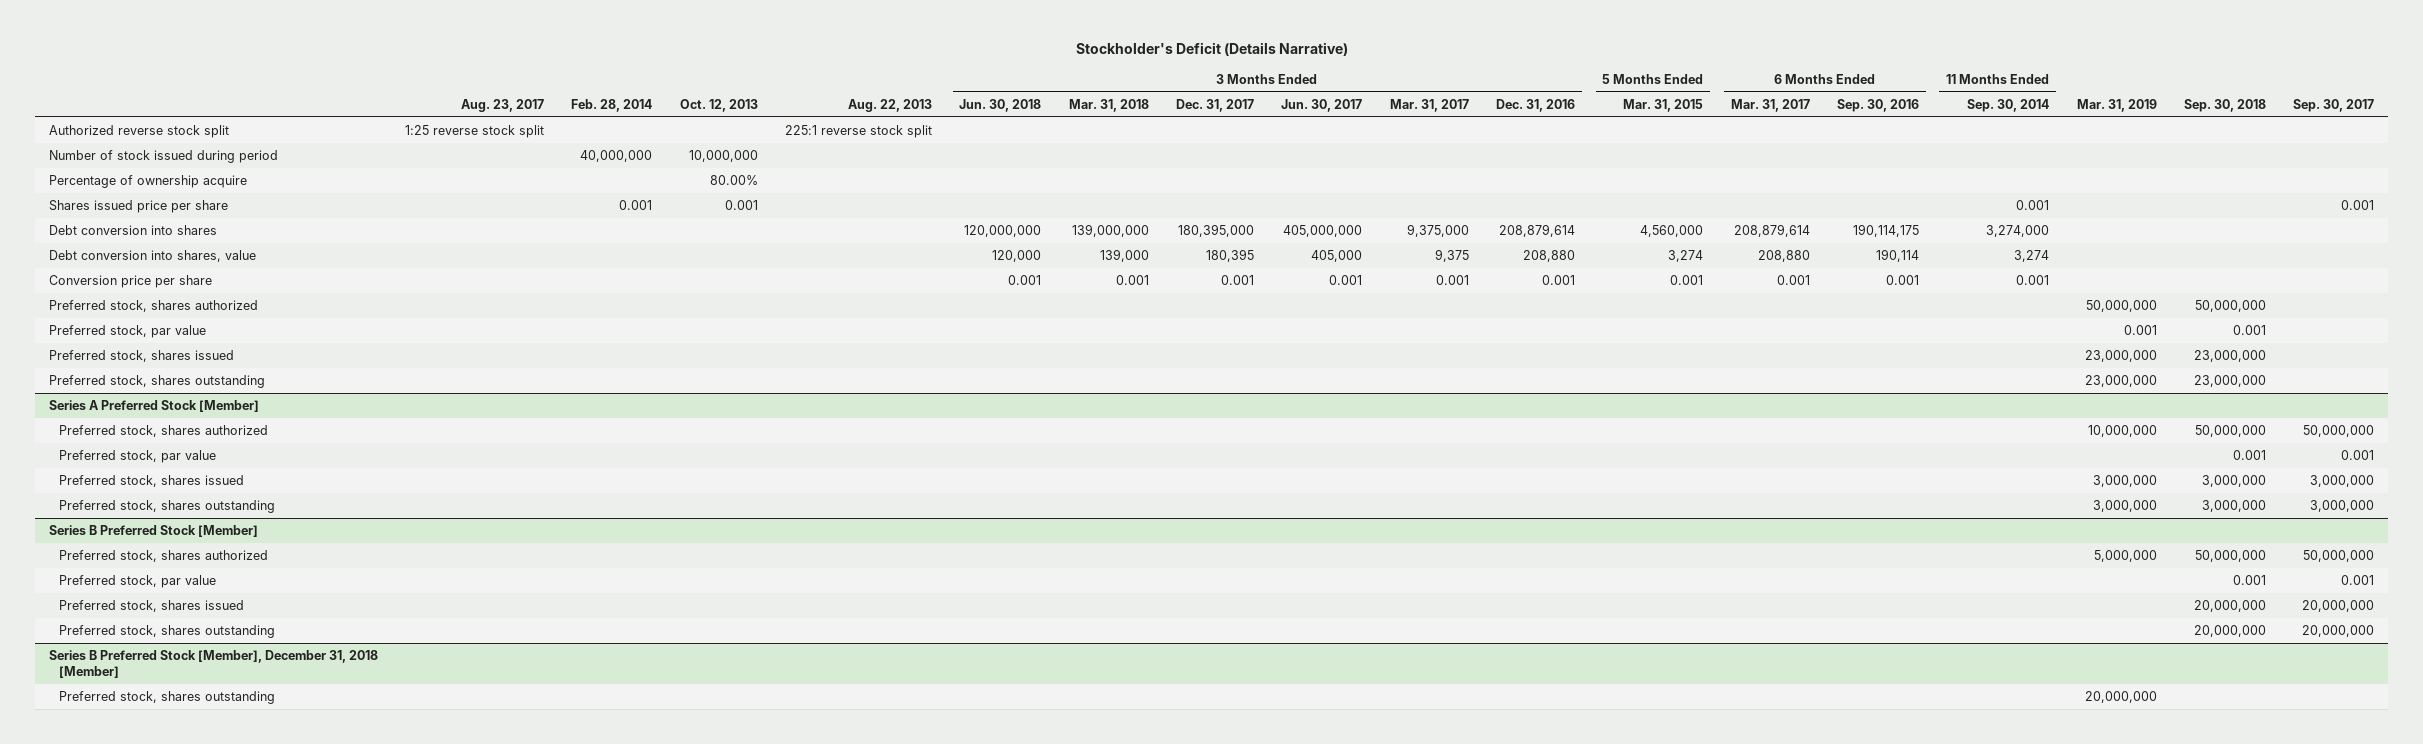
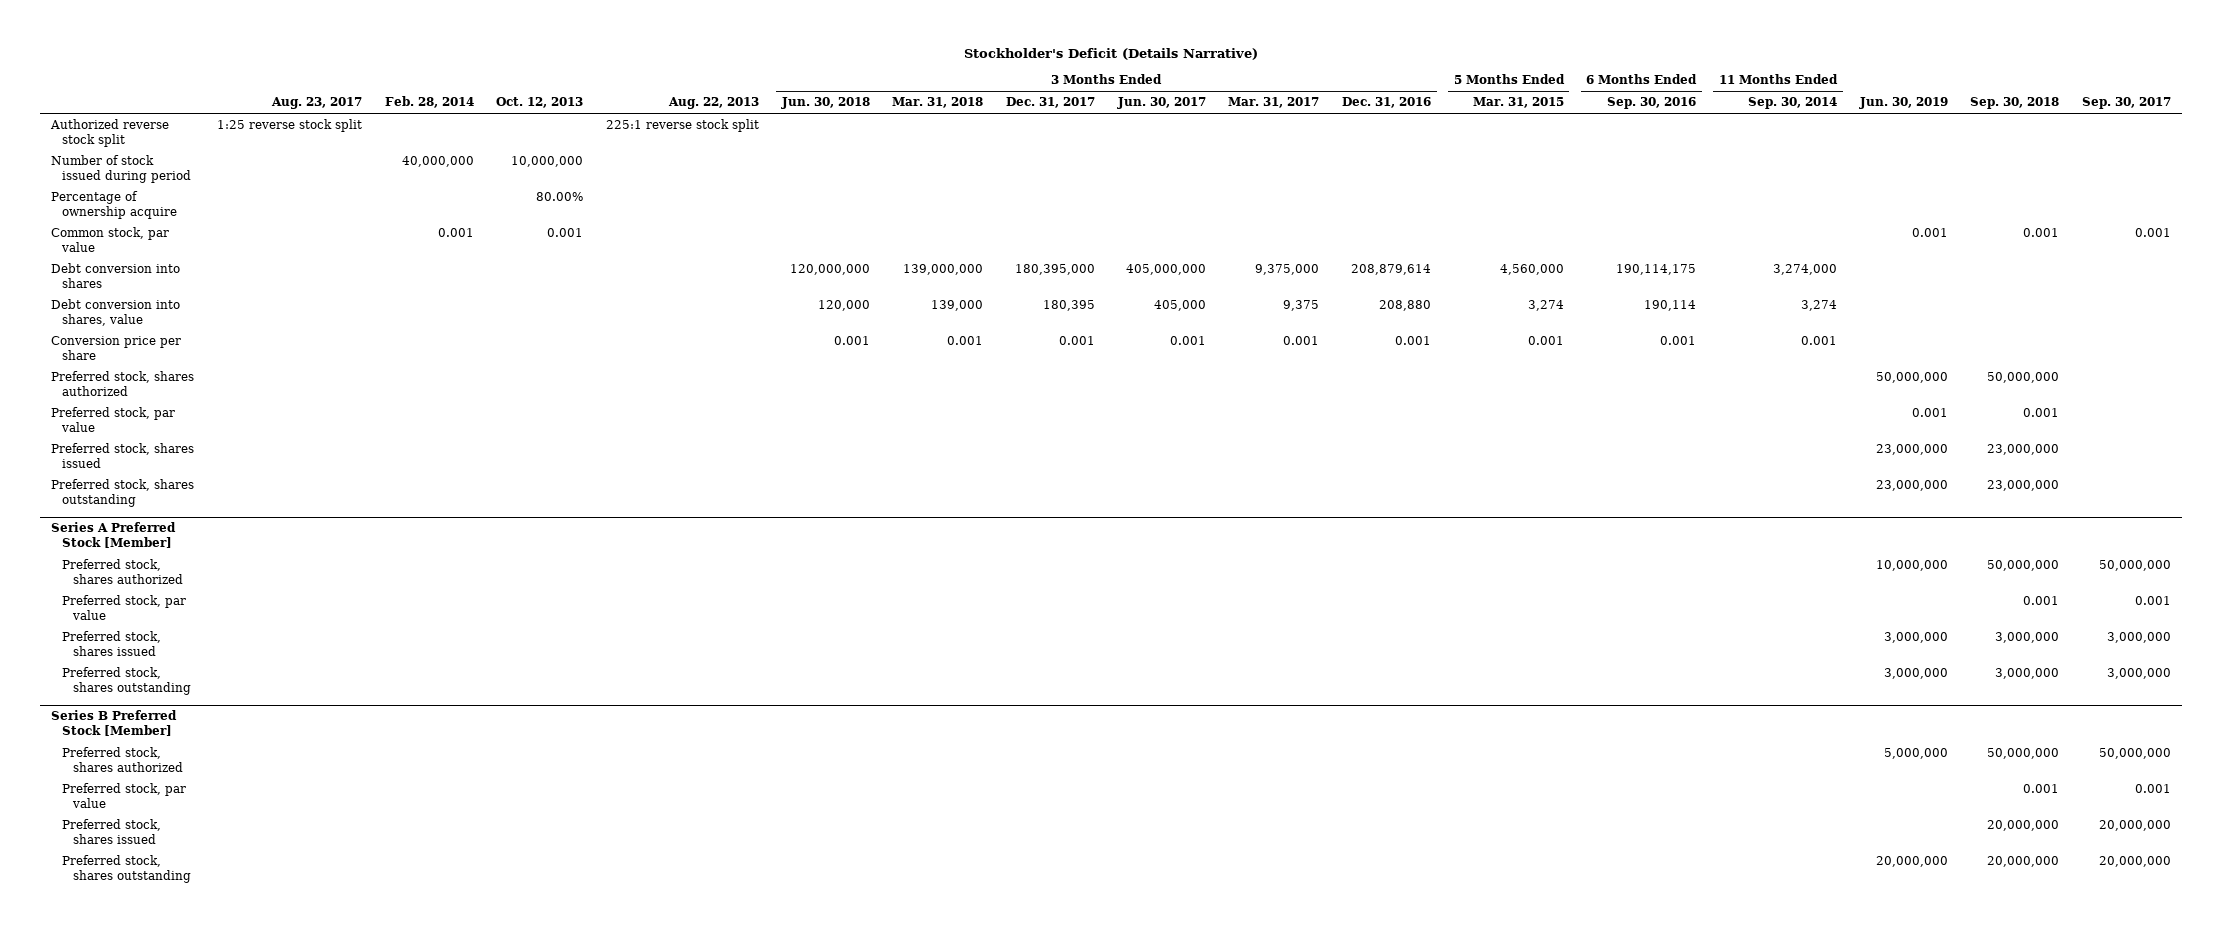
- | Aug. 23, 2017 | Feb. 28, 2014 | Oct. 12, 2013 | Aug. 22, 2013 | 3 Months Ended Jun. 30, 2018 | 3 Months Ended Mar. 31, 2018 | 3 Months Ended Dec. 31, 2017 | 3 Months Ended Jun. 30, 2017 | 3 Months Ended Mar. 31, 2017 | 3 Months Ended Dec. 31, 2016 | 5 Months Ended Mar. 31, 2015 | 6 Months Ended Mar. 31, 2017 | 6 Months Ended Sep. 30, 2016 | 11 Months Ended Sep. 30, 2014 | Mar. 31, 2019 | Sep. 30, 2018 | Sep. 30, 2017
+ | Aug. 23, 2017 | Feb. 28, 2014 | Oct. 12, 2013 | Aug. 22, 2013 | 3 Months Ended Jun. 30, 2018 | 3 Months Ended Mar. 31, 2018 | 3 Months Ended Dec. 31, 2017 | 3 Months Ended Jun. 30, 2017 | 3 Months Ended Mar. 31, 2017 | 3 Months Ended Dec. 31, 2016 | 5 Months Ended Mar. 31, 2015 | 6 Months Ended Sep. 30, 2016 | 11 Months Ended Sep. 30, 2014 | Jun. 30, 2019 | Sep. 30, 2018 | Sep. 30, 2017
- Shares issued price per share | | 0.001 | 0.001 | | | | | | | | | | | 0.001 | | | 0.001
+ Common stock, par value | | 0.001 | 0.001 | | | | | | | | | | | 0.001 | 0.001 | 0.001
- Series B Preferred Stock [Member], December 31, 2018 [Member]
- Preferred stock, shares outstanding | | | | | | | | | | | | | | | 20,000,000 | |

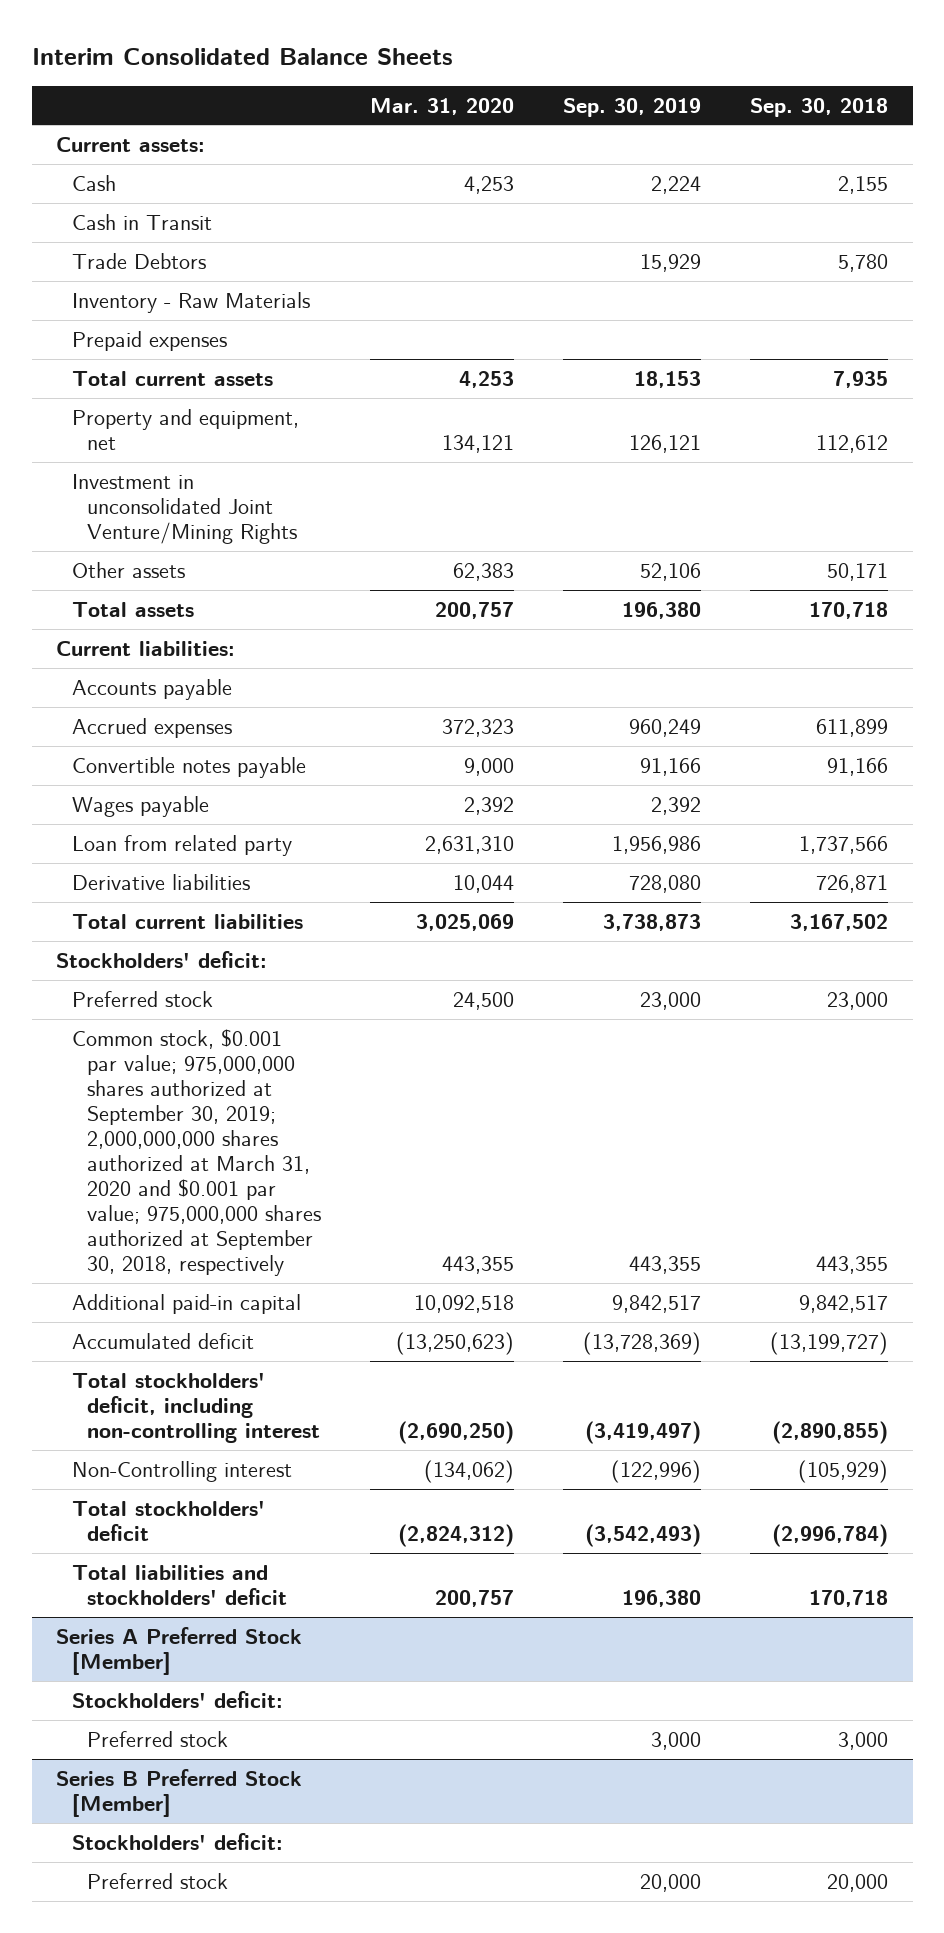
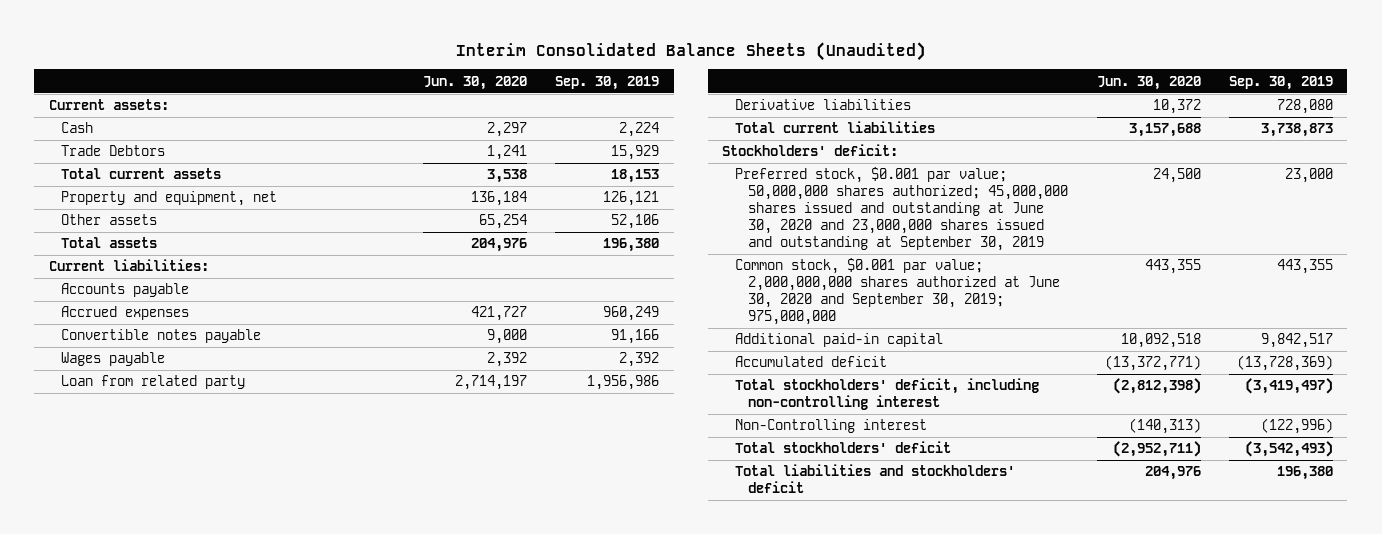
- Interim Consolidated Balance Sheets
+ Interim Consolidated Balance Sheets (Unaudited)
- | Mar. 31, 2020 | Sep. 30, 2019 | Sep. 30, 2018
+ | Jun. 30, 2020 | Sep. 30, 2019
- Cash in Transit
- Inventory - Raw Materials
- Prepaid expenses
- Investment in unconsolidated Joint Venture/Mining Rights
- Preferred stock | 24,500 | 23,000 | 23,000
- Common stock, $0.001 par value; 975,000,000 shares authorized at September 30, 2019; 2,000,000,000 shares authorized at March 31, 2020 and $0.001 par value; 975,000,000 shares authorized at September 30, 2018, respectively | 443,355 | 443,355 | 443,355
+ Preferred stock, $0.001 par value; 50,000,000 shares authorized; 45,000,000 shares issued and outstanding at June 30, 2020 and 23,000,000 shares issued and outstanding at September 30, 2019 | 24,500 | 23,000
+ Common stock, $0.001 par value; 2,000,000,000 shares authorized at June 30, 2020 and September 30, 2019; 975,000,000 | 443,355 | 443,355
- Series A Preferred Stock [Member]
- Stockholders' deficit:
- Preferred stock | | 3,000 | 3,000
- Series B Preferred Stock [Member]
- Stockholders' deficit:
- Preferred stock | | 20,000 | 20,000

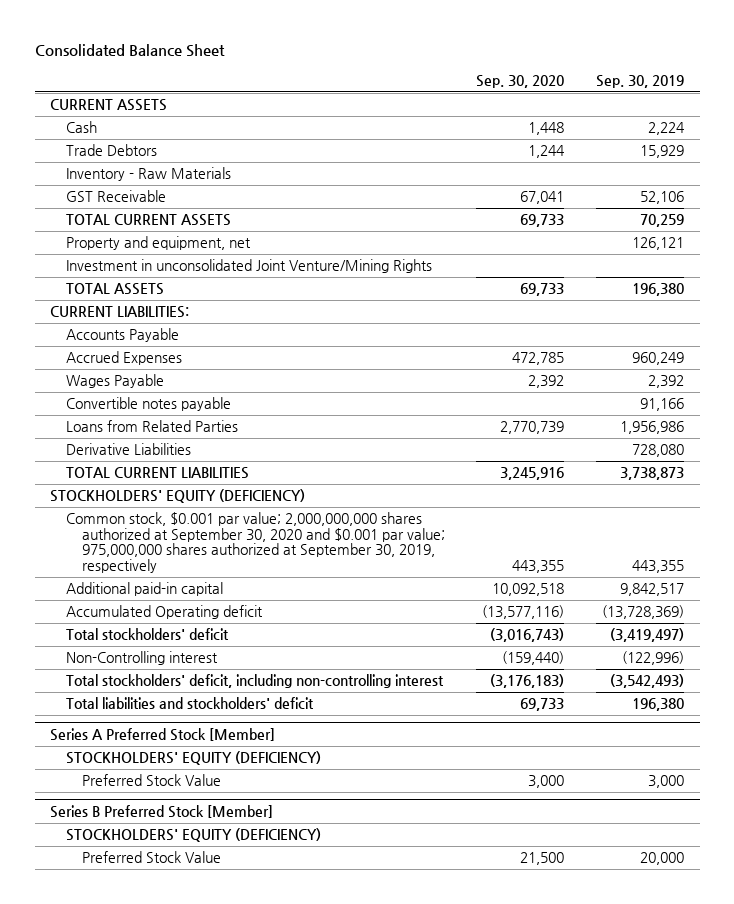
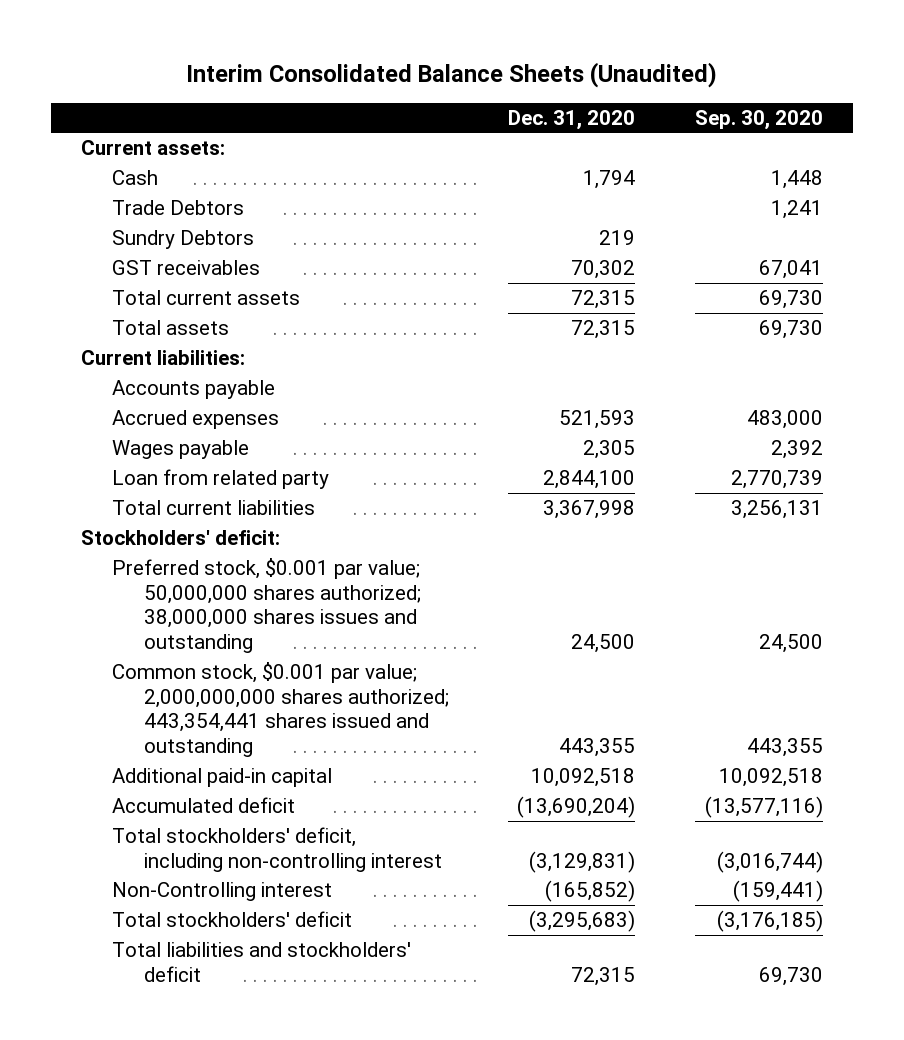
- Consolidated Balance Sheet
+ Interim Consolidated Balance Sheets (Unaudited)
- | Sep. 30, 2020 | Sep. 30, 2019
+ | Dec. 31, 2020 | Sep. 30, 2020
- CURRENT ASSETS
+ Current assets:
- Trade Debtors | 1,244 | 15,929
- Inventory - Raw Materials
- GST Receivable | 67,041 | 52,106
- TOTAL CURRENT ASSETS | 69,733 | 70,259
- Property and equipment, net | | 126,121
- Investment in unconsolidated Joint Venture/Mining Rights
- TOTAL ASSETS | 69,733 | 196,380
- CURRENT LIABILITIES:
- Accounts Payable
- Accrued Expenses | 472,785 | 960,249
- Wages Payable | 2,392 | 2,392
- Convertible notes payable | | 91,166
- Loans from Related Parties | 2,770,739 | 1,956,986
- Derivative Liabilities | | 728,080
- TOTAL CURRENT LIABILITIES | 3,245,916 | 3,738,873
- STOCKHOLDERS' EQUITY (DEFICIENCY)
- Common stock, $0.001 par value; 2,000,000,000 shares authorized at September 30, 2020 and $0.001 par value; 975,000,000 shares authorized at September 30, 2019, respectively | 443,355 | 443,355
+ Trade Debtors | | 1,241
+ Sundry Debtors | 219 |
+ GST receivables | 70,302 | 67,041
+ Total current assets | 72,315 | 69,730
+ Total assets | 72,315 | 69,730
+ Current liabilities:
+ Accounts payable
+ Accrued expenses | 521,593 | 483,000
+ Wages payable | 2,305 | 2,392
+ Loan from related party | 2,844,100 | 2,770,739
+ Total current liabilities | 3,367,998 | 3,256,131
+ Stockholders' deficit:
+ Preferred stock, $0.001 par value; 50,000,000 shares authorized; 38,000,000 shares issues and outstanding | 24,500 | 24,500
+ Common stock, $0.001 par value; 2,000,000,000 shares authorized; 443,354,441 shares issued and outstanding | 443,355 | 443,355
- Accumulated Operating deficit | (13,577,116) | (13,728,369)
- Total stockholders' deficit | (3,016,743) | (3,419,497)
- Non-Controlling interest | (159,440) | (122,996)
- Total stockholders' deficit, including non-controlling interest | (3,176,183) | (3,542,493)
- Total liabilities and stockholders' deficit | 69,733 | 196,380
- Series A Preferred Stock [Member]
- STOCKHOLDERS' EQUITY (DEFICIENCY)
- Preferred Stock Value | 3,000 | 3,000
- Series B Preferred Stock [Member]
- STOCKHOLDERS' EQUITY (DEFICIENCY)
- Preferred Stock Value | 21,500 | 20,000
+ Accumulated deficit | (13,690,204) | (13,577,116)
+ Total stockholders' deficit, including non-controlling interest | (3,129,831) | (3,016,744)
+ Non-Controlling interest | (165,852) | (159,441)
+ Total stockholders' deficit | (3,295,683) | (3,176,185)
+ Total liabilities and stockholders' deficit | 72,315 | 69,730

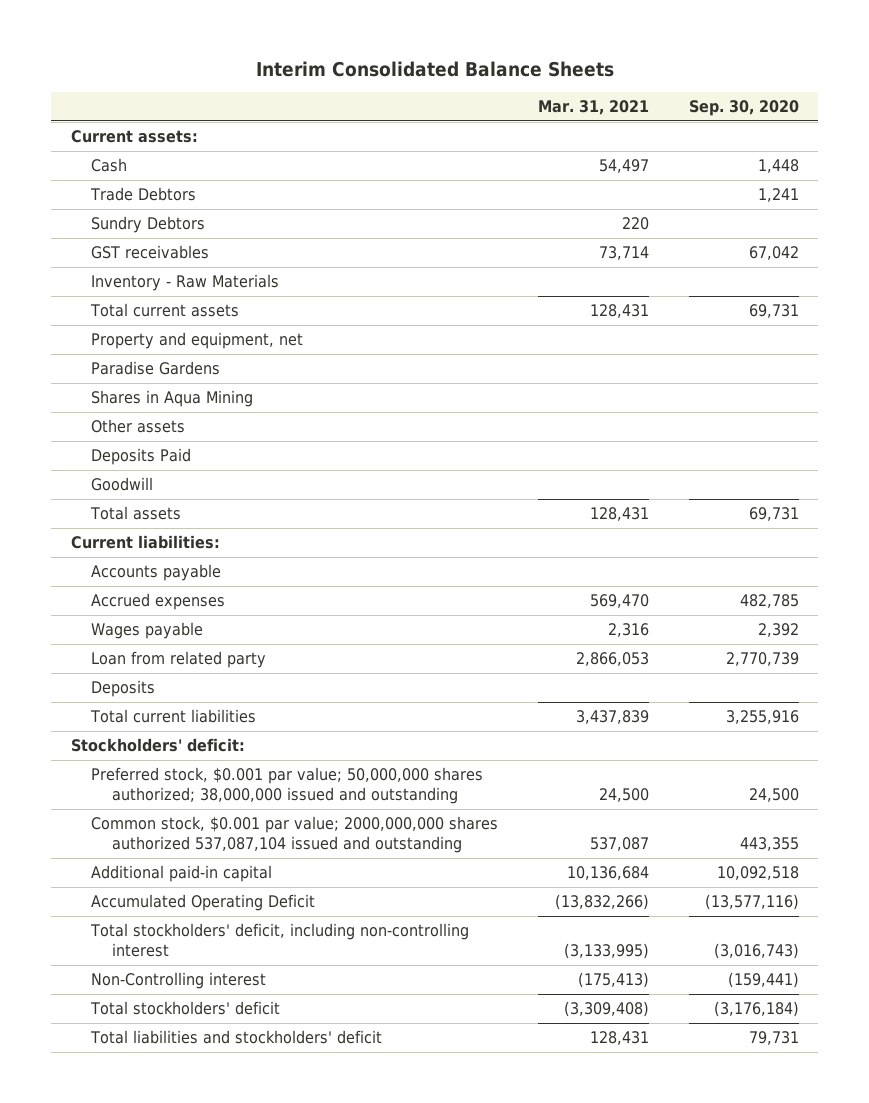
- Interim Consolidated Balance Sheets (Unaudited)
+ Interim Consolidated Balance Sheets
- | Dec. 31, 2020 | Sep. 30, 2020
+ | Mar. 31, 2021 | Sep. 30, 2020
- GST receivables | 70,302 | 67,041
- Total current assets | 72,315 | 69,730
- Total assets | 72,315 | 69,730
+ GST receivables | 73,714 | 67,042
+ Inventory - Raw Materials
+ Total current assets | 128,431 | 69,731
+ Property and equipment, net
+ Paradise Gardens
+ Shares in Aqua Mining
+ Other assets
+ Deposits Paid
+ Goodwill
+ Total assets | 128,431 | 69,731
- Accrued expenses | 521,593 | 483,000
+ Accrued expenses | 569,470 | 482,785
- Total current liabilities | 3,367,998 | 3,256,131
+ Deposits
+ Total current liabilities | 3,437,839 | 3,255,916
- Preferred stock, $0.001 par value; 50,000,000 shares authorized; 38,000,000 shares issues and outstanding | 24,500 | 24,500
- Common stock, $0.001 par value; 2,000,000,000 shares authorized; 443,354,441 shares issued and outstanding | 443,355 | 443,355
+ Preferred stock, $0.001 par value; 50,000,000 shares authorized; 38,000,000 issued and outstanding | 24,500 | 24,500
+ Common stock, $0.001 par value; 2000,000,000 shares authorized 537,087,104 issued and outstanding | 537,087 | 443,355
- Accumulated deficit | (13,690,204) | (13,577,116)
- Total stockholders' deficit, including non-controlling interest | (3,129,831) | (3,016,744)
+ Accumulated Operating Deficit | (13,832,266) | (13,577,116)
+ Total stockholders' deficit, including non-controlling interest | (3,133,995) | (3,016,743)
- Total stockholders' deficit | (3,295,683) | (3,176,185)
- Total liabilities and stockholders' deficit | 72,315 | 69,730
+ Total stockholders' deficit | (3,309,408) | (3,176,184)
+ Total liabilities and stockholders' deficit | 128,431 | 79,731

